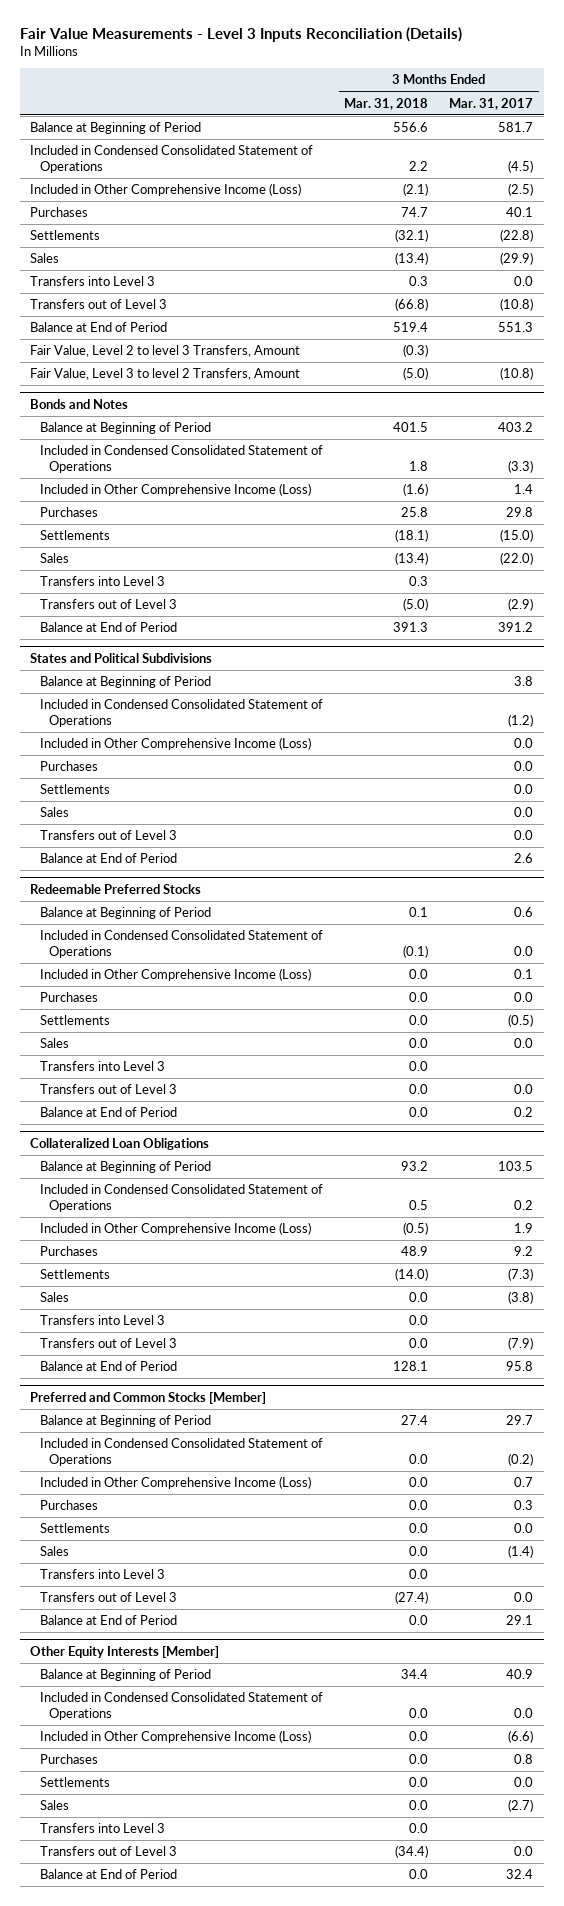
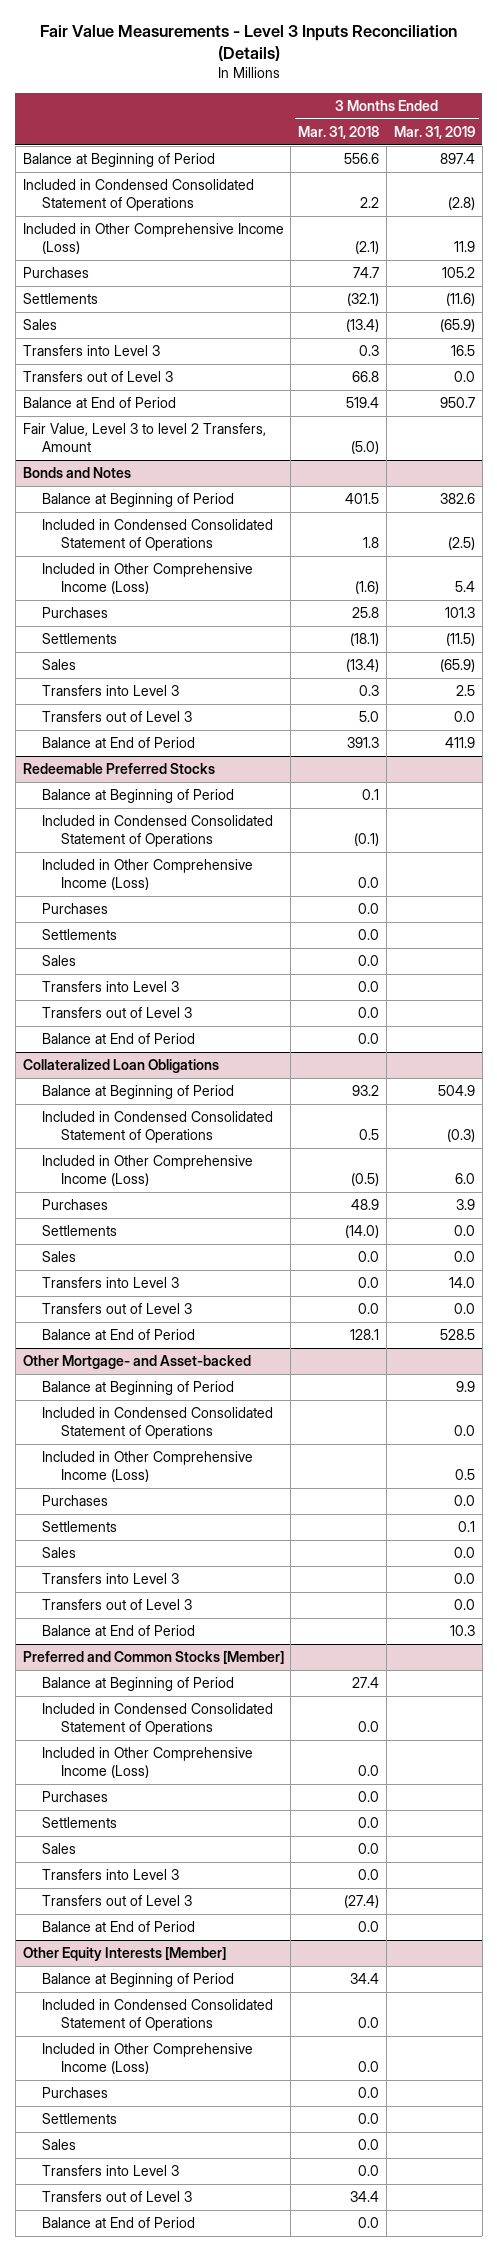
- | 3 Months Ended Mar. 31, 2018 | 3 Months Ended Mar. 31, 2017
+ | 3 Months Ended Mar. 31, 2018 | 3 Months Ended Mar. 31, 2019
- Transfers out of Level 3 | (66.8) | (10.8)
+ Transfers out of Level 3 | 66.8 | 0.0
- Fair Value, Level 2 to level 3 Transfers, Amount | (0.3) |
@ Bonds and Notes
- Transfers out of Level 3 | (5.0) | (2.9)
+ Transfers out of Level 3 | 5.0 | 0.0
- States and Political Subdivisions
- Balance at Beginning of Period | | 3.8
- Included in Condensed Consolidated Statement of Operations | | (1.2)
- Included in Other Comprehensive Income (Loss) | | 0.0
- Purchases | | 0.0
- Settlements | | 0.0
- Sales | | 0.0
- Transfers out of Level 3 | | 0.0
- Balance at End of Period | | 2.6
+ Other Mortgage- and Asset-backed
+ Balance at Beginning of Period | | 9.9
+ Included in Condensed Consolidated Statement of Operations | | 0.0
+ Included in Other Comprehensive Income (Loss) | | 0.5
+ Purchases | | 0.0
+ Settlements | | 0.1
+ Sales | | 0.0
+ Transfers into Level 3 | | 0.0
+ Transfers out of Level 3 | | 0.0
+ Balance at End of Period | | 10.3
@ Other Equity Interests [Member]
- Transfers out of Level 3 | (34.4) | 0.0
+ Transfers out of Level 3 | 34.4 |

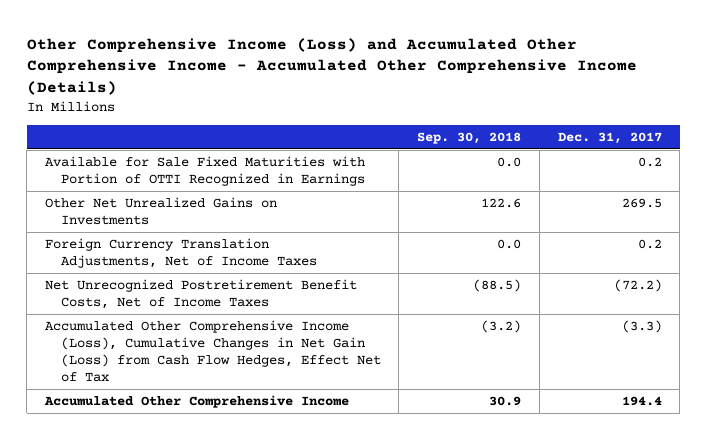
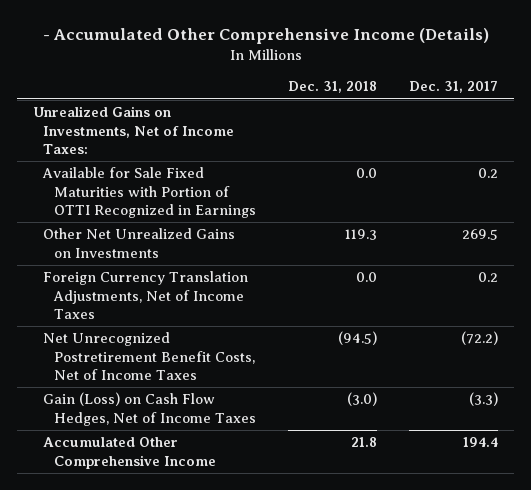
- Other Comprehensive Income (Loss) and Accumulated Other Comprehensive Income - Accumulated Other Comprehensive Income (Details)
+ - Accumulated Other Comprehensive Income (Details)
- | Sep. 30, 2018 | Dec. 31, 2017
+ | Dec. 31, 2018 | Dec. 31, 2017
+ Unrealized Gains on Investments, Net of Income Taxes:
- Accumulated Other Comprehensive Income (Loss), Cumulative Changes in Net Gain (Loss) from Cash Flow Hedges, Effect Net of Tax | (3.2) | (3.3)
+ Gain (Loss) on Cash Flow Hedges, Net of Income Taxes | (3.0) | (3.3)

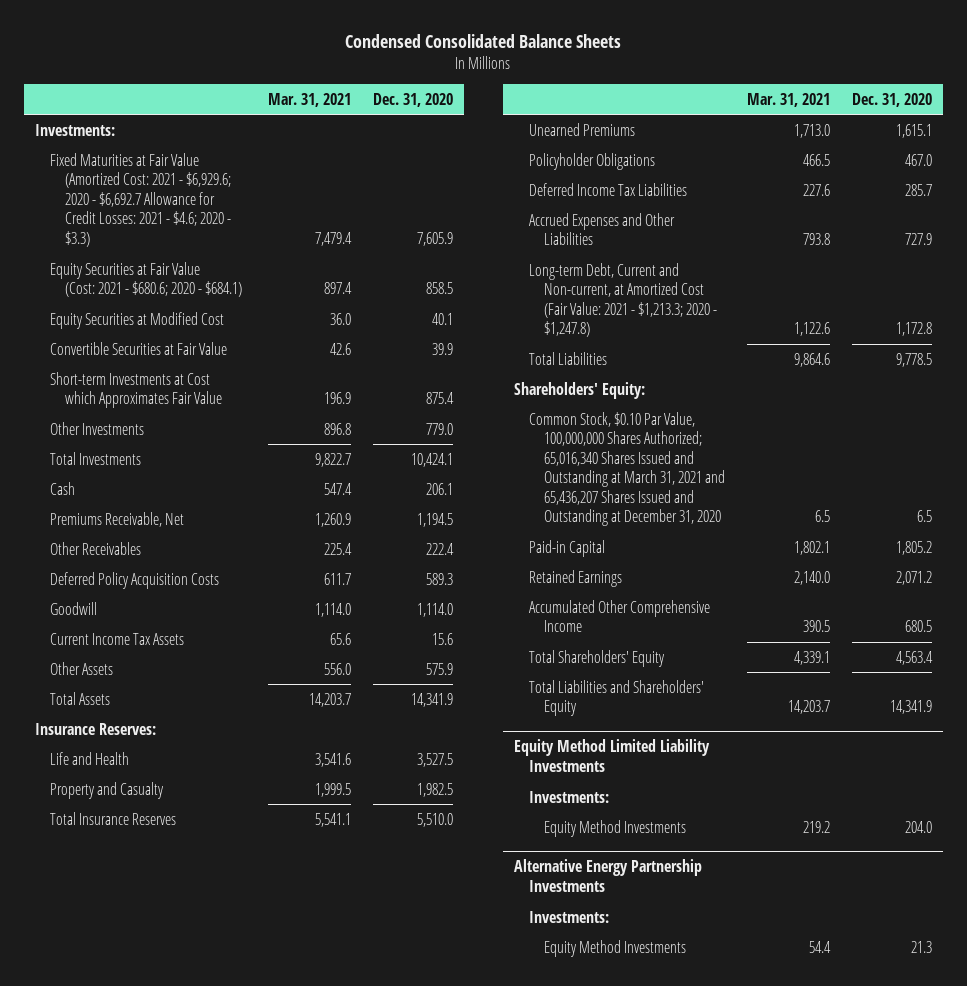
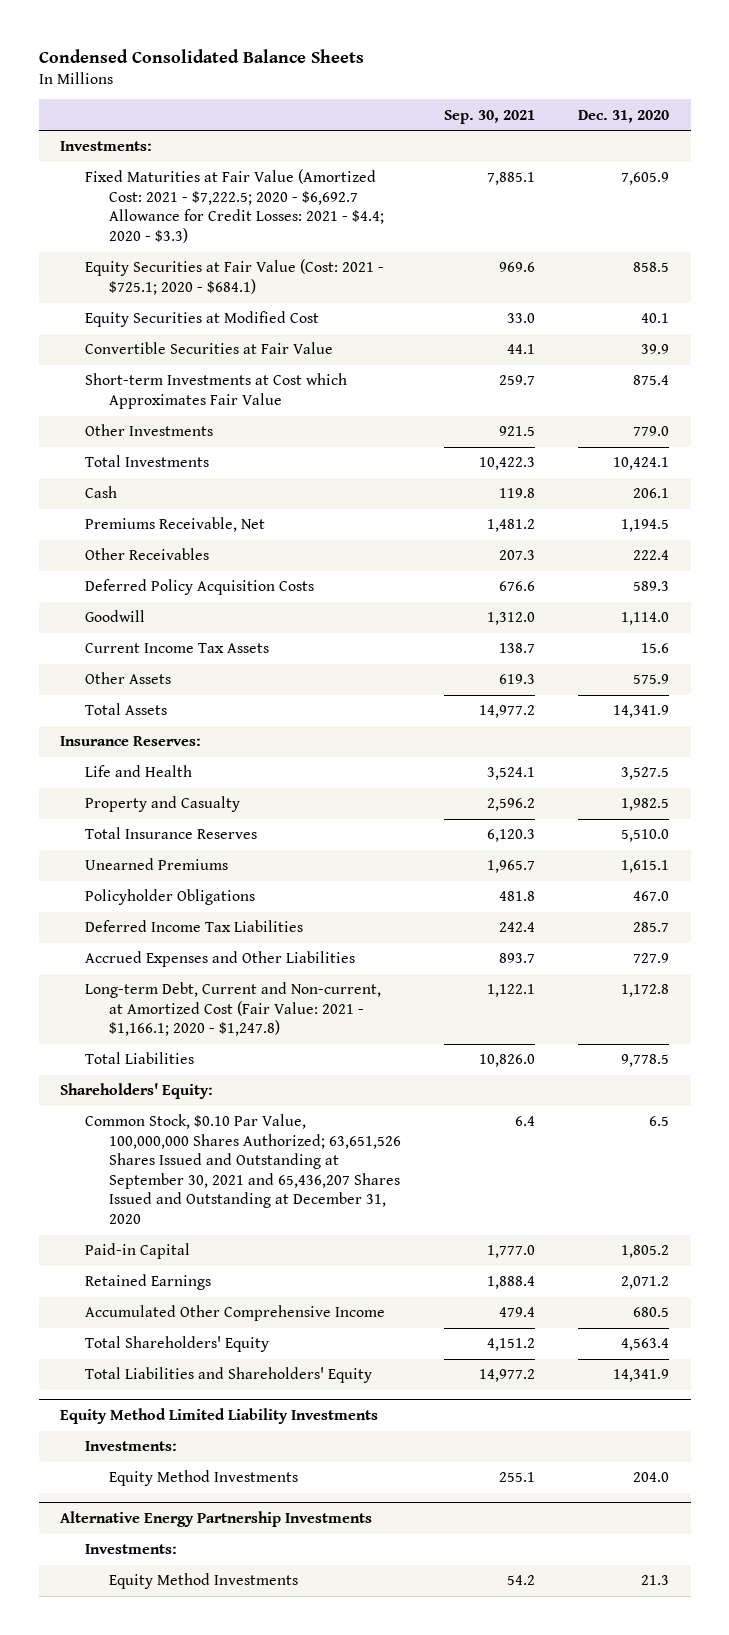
- | Mar. 31, 2021 | Dec. 31, 2020
+ | Sep. 30, 2021 | Dec. 31, 2020
- Fixed Maturities at Fair Value (Amortized Cost: 2021 - $6,929.6; 2020 - $6,692.7 Allowance for Credit Losses: 2021 - $4.6; 2020 - $3.3) | 7,479.4 | 7,605.9
- Equity Securities at Fair Value (Cost: 2021 - $680.6; 2020 - $684.1) | 897.4 | 858.5
+ Fixed Maturities at Fair Value (Amortized Cost: 2021 - $7,222.5; 2020 - $6,692.7 Allowance for Credit Losses: 2021 - $4.4; 2020 - $3.3) | 7,885.1 | 7,605.9
+ Equity Securities at Fair Value (Cost: 2021 - $725.1; 2020 - $684.1) | 969.6 | 858.5
- Long-term Debt, Current and Non-current, at Amortized Cost (Fair Value: 2021 - $1,213.3; 2020 - $1,247.8) | 1,122.6 | 1,172.8
+ Long-term Debt, Current and Non-current, at Amortized Cost (Fair Value: 2021 - $1,166.1; 2020 - $1,247.8) | 1,122.1 | 1,172.8
- Common Stock, $0.10 Par Value, 100,000,000 Shares Authorized; 65,016,340 Shares Issued and Outstanding at March 31, 2021 and 65,436,207 Shares Issued and Outstanding at December 31, 2020 | 6.5 | 6.5
+ Common Stock, $0.10 Par Value, 100,000,000 Shares Authorized; 63,651,526 Shares Issued and Outstanding at September 30, 2021 and 65,436,207 Shares Issued and Outstanding at December 31, 2020 | 6.4 | 6.5

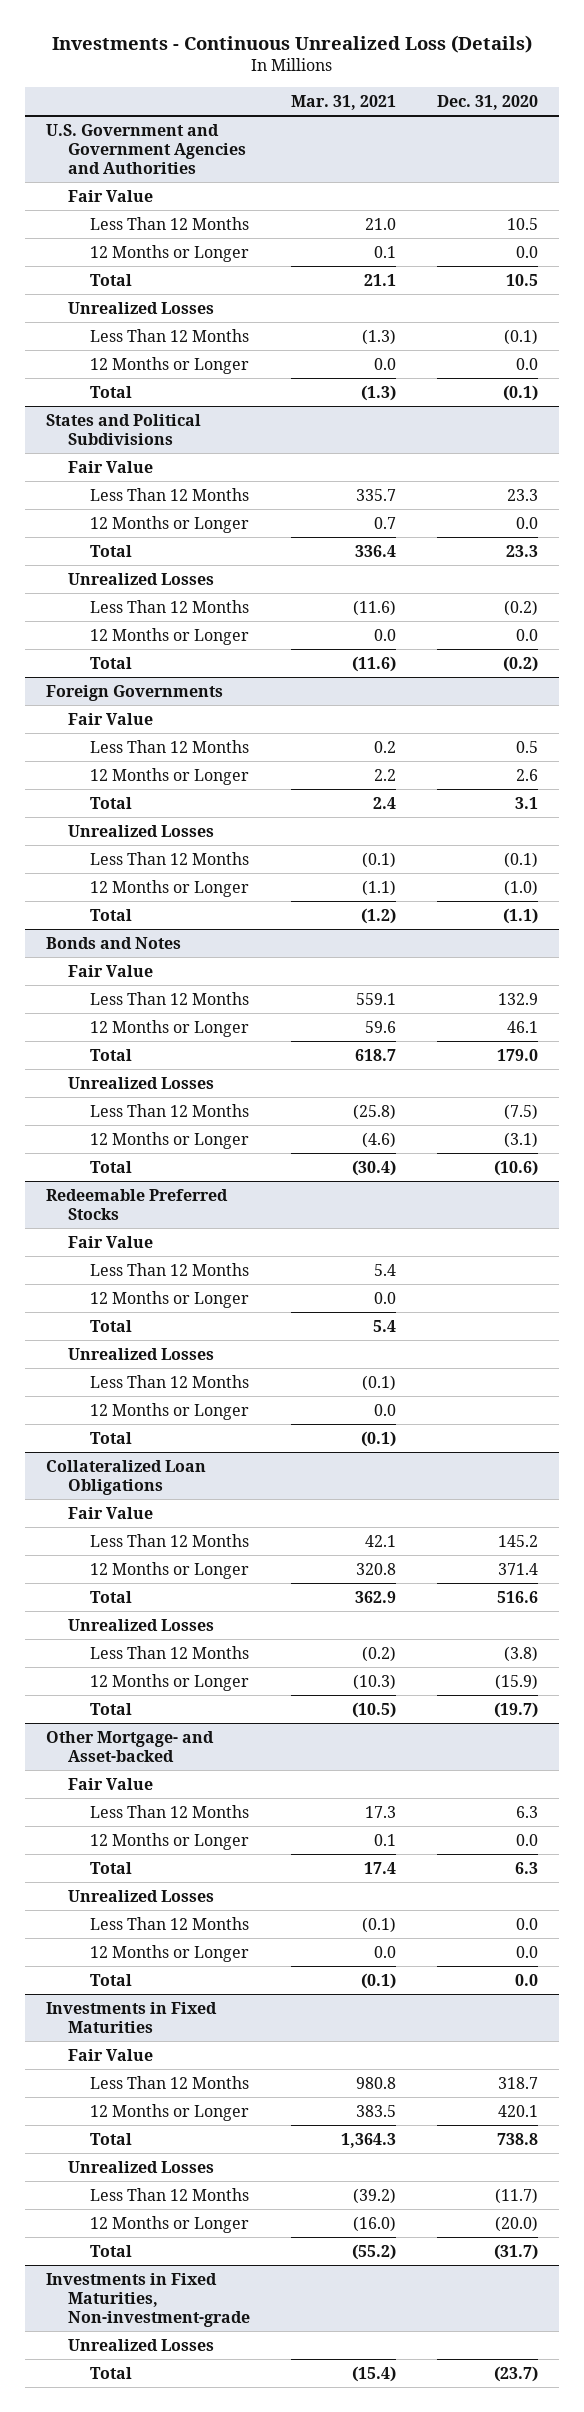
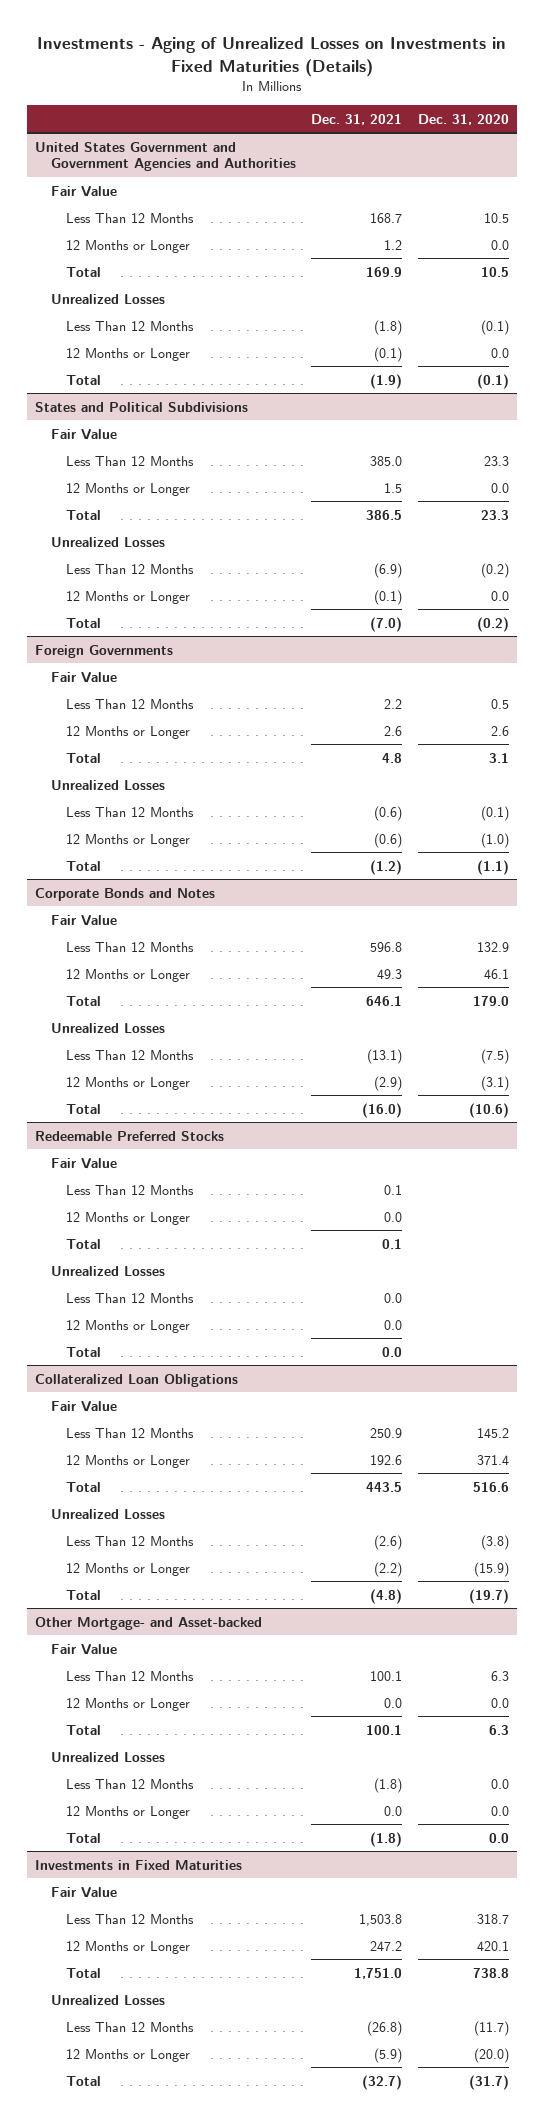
- Investments - Continuous Unrealized Loss (Details)
+ Investments - Aging of Unrealized Losses on Investments in Fixed Maturities (Details)
- | Mar. 31, 2021 | Dec. 31, 2020
+ | Dec. 31, 2021 | Dec. 31, 2020
- U.S. Government and Government Agencies and Authorities
+ United States Government and Government Agencies and Authorities
- Bonds and Notes
+ Corporate Bonds and Notes
- Investments in Fixed Maturities, Non-investment-grade
- Unrealized Losses
- Total | (15.4) | (23.7)

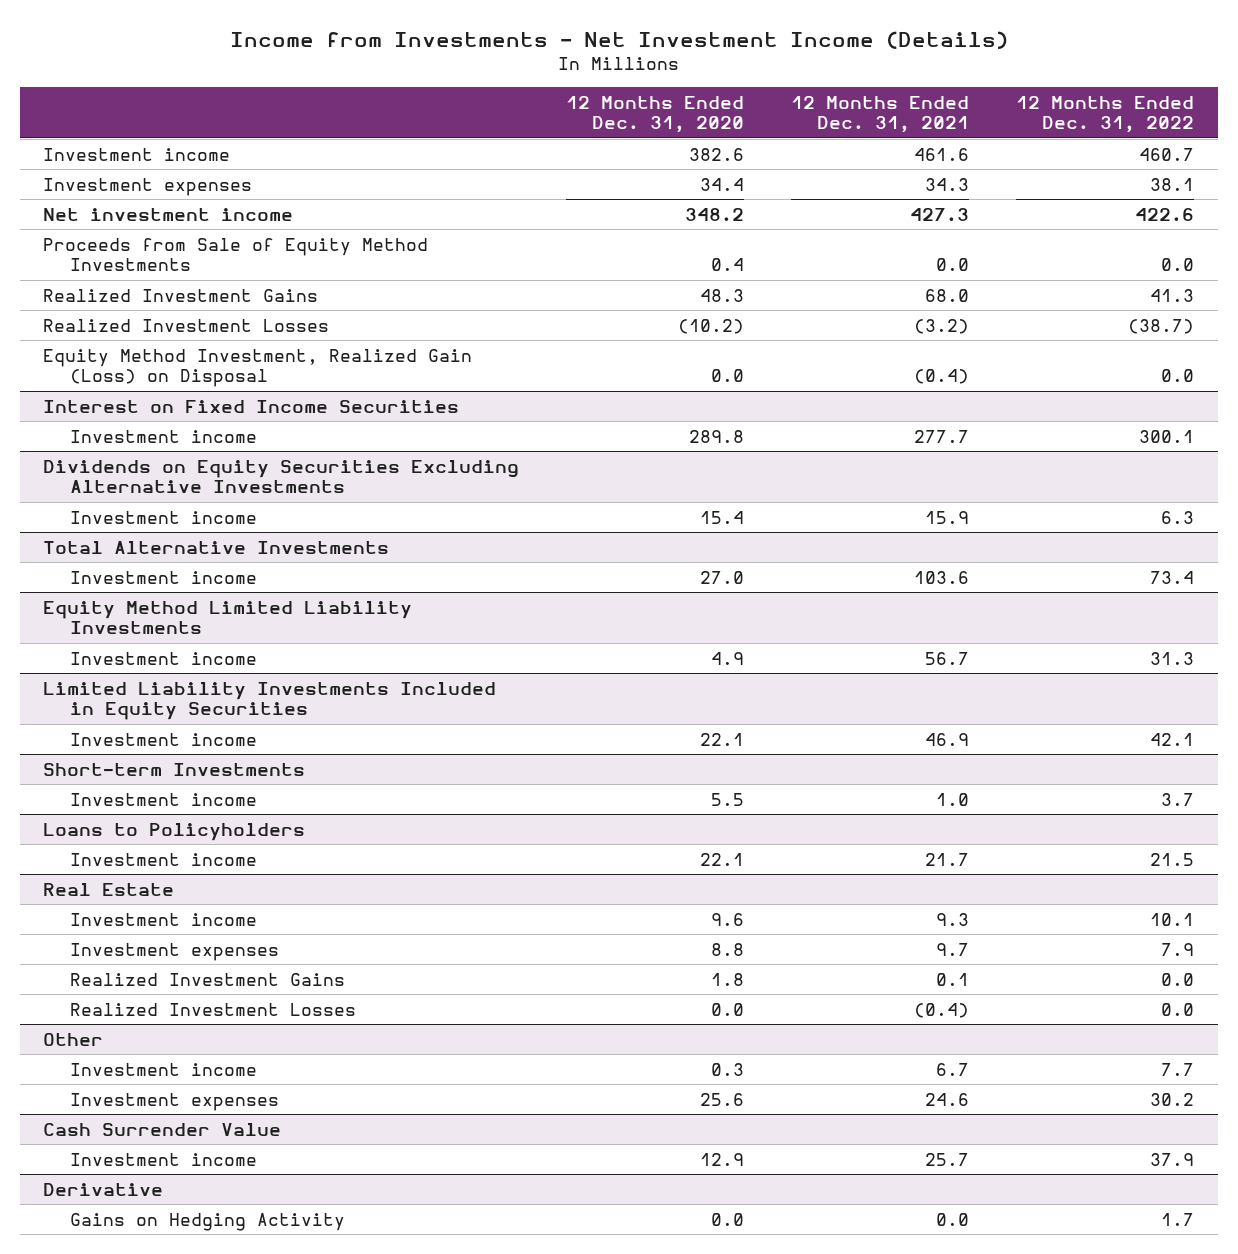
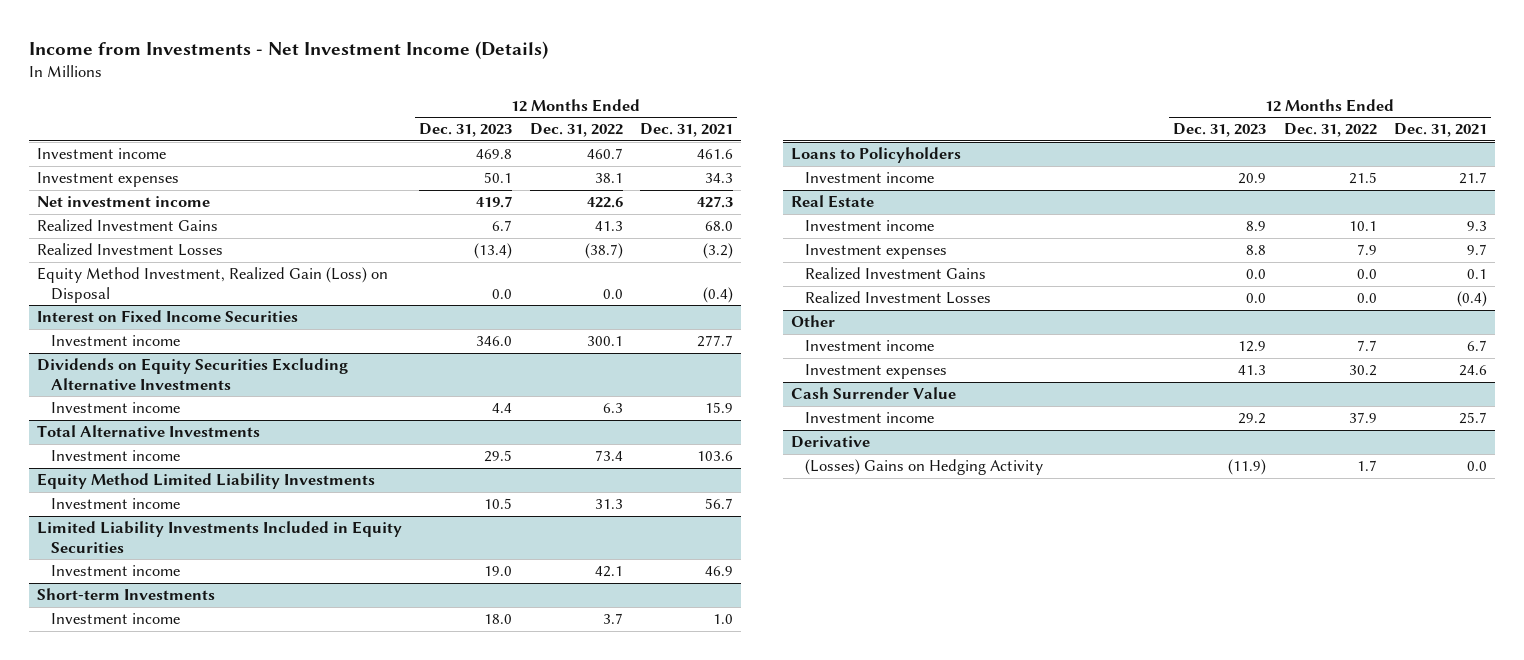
- | 12 Months Ended Dec. 31, 2020 | 12 Months Ended Dec. 31, 2021 | 12 Months Ended Dec. 31, 2022
+ | 12 Months Ended Dec. 31, 2023 | 12 Months Ended Dec. 31, 2022 | 12 Months Ended Dec. 31, 2021
- Proceeds from Sale of Equity Method Investments | 0.4 | 0.0 | 0.0
@ Derivative
- Gains on Hedging Activity | 0.0 | 0.0 | 1.7
+ (Losses) Gains on Hedging Activity | (11.9) | 1.7 | 0.0

